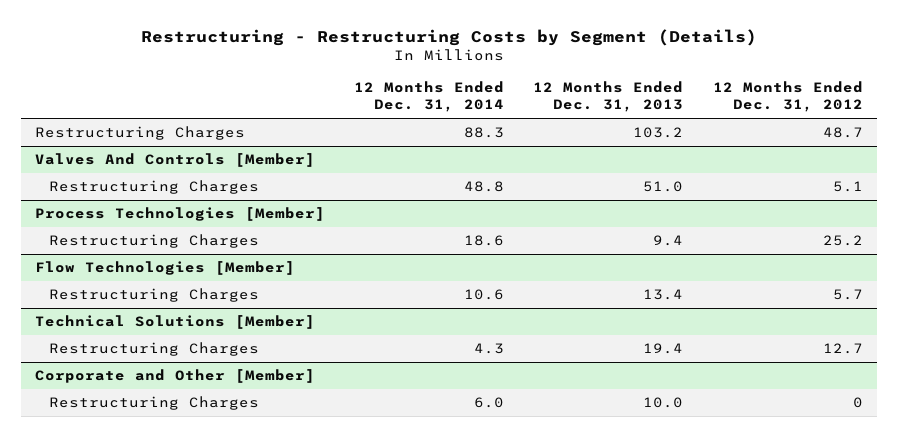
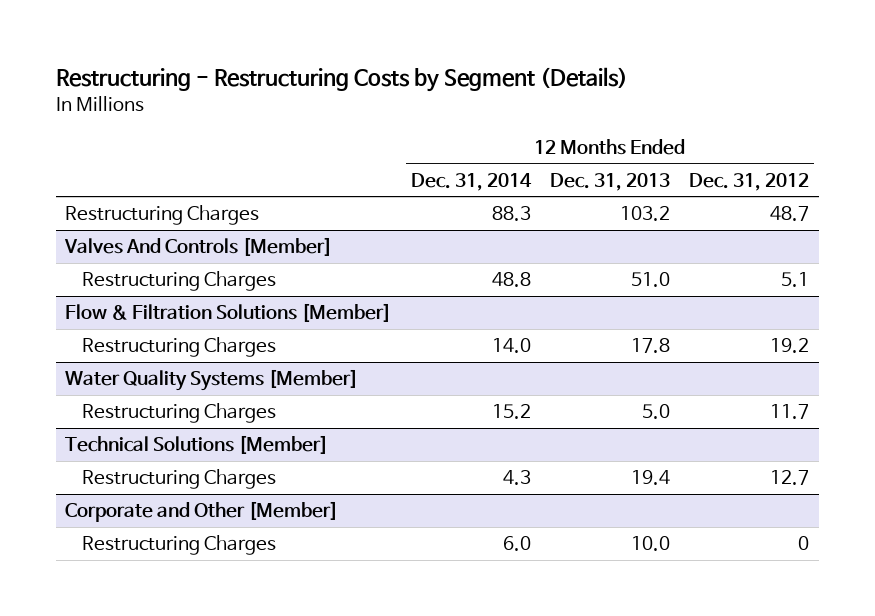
- Process Technologies [Member]
- Restructuring Charges | 18.6 | 9.4 | 25.2
- Flow Technologies [Member]
- Restructuring Charges | 10.6 | 13.4 | 5.7
+ Flow & Filtration Solutions [Member]
+ Restructuring Charges | 14.0 | 17.8 | 19.2
+ Water Quality Systems [Member]
+ Restructuring Charges | 15.2 | 5.0 | 11.7

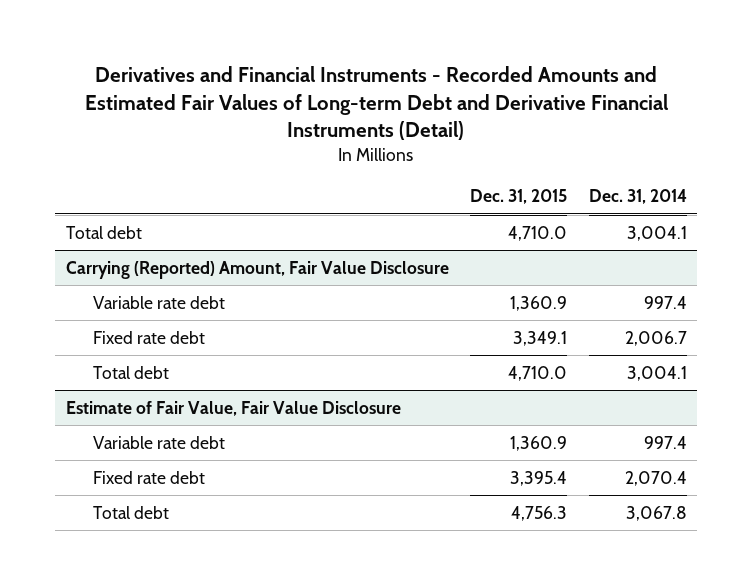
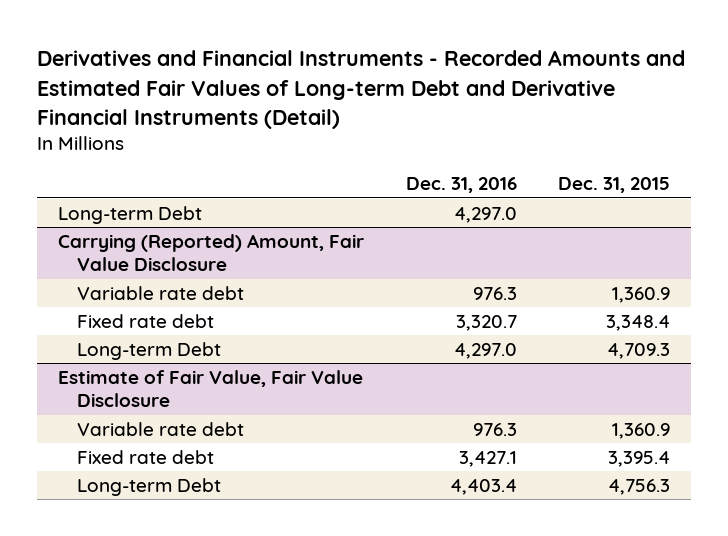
- | Dec. 31, 2015 | Dec. 31, 2014
+ | Dec. 31, 2016 | Dec. 31, 2015
- Total debt | 4,710.0 | 3,004.1
+ Long-term Debt | 4,297.0 |
@ Carrying (Reported) Amount, Fair Value Disclosure
- Fixed rate debt | 3,349.1 | 2,006.7
- Total debt | 4,710.0 | 3,004.1
+ Fixed rate debt | 3,320.7 | 3,348.4
+ Long-term Debt | 4,297.0 | 4,709.3
@ Estimate of Fair Value, Fair Value Disclosure
- Total debt | 4,756.3 | 3,067.8
+ Long-term Debt | 4,403.4 | 4,756.3

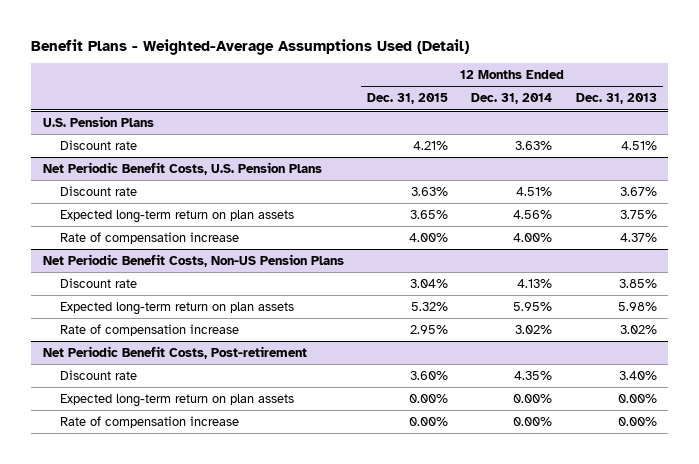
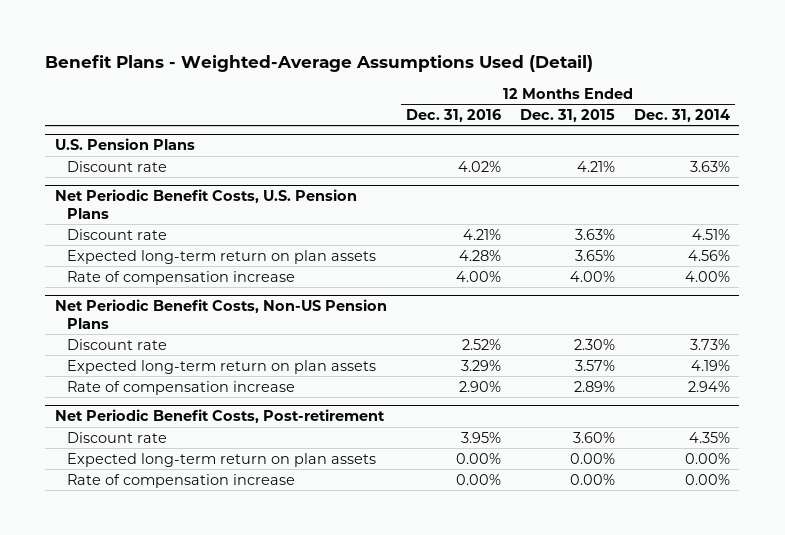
- | 12 Months Ended Dec. 31, 2015 | 12 Months Ended Dec. 31, 2014 | 12 Months Ended Dec. 31, 2013
+ | 12 Months Ended Dec. 31, 2016 | 12 Months Ended Dec. 31, 2015 | 12 Months Ended Dec. 31, 2014
@ Net Periodic Benefit Costs, Non-US Pension Plans
- Discount rate | 3.04% | 4.13% | 3.85%
- Expected long-term return on plan assets | 5.32% | 5.95% | 5.98%
- Rate of compensation increase | 2.95% | 3.02% | 3.02%
+ Discount rate | 2.52% | 2.30% | 3.73%
+ Expected long-term return on plan assets | 3.29% | 3.57% | 4.19%
+ Rate of compensation increase | 2.90% | 2.89% | 2.94%

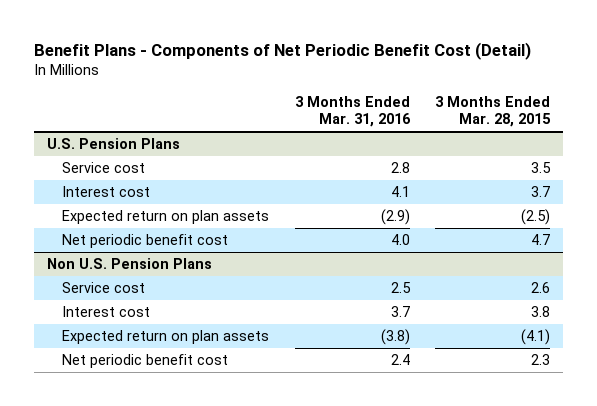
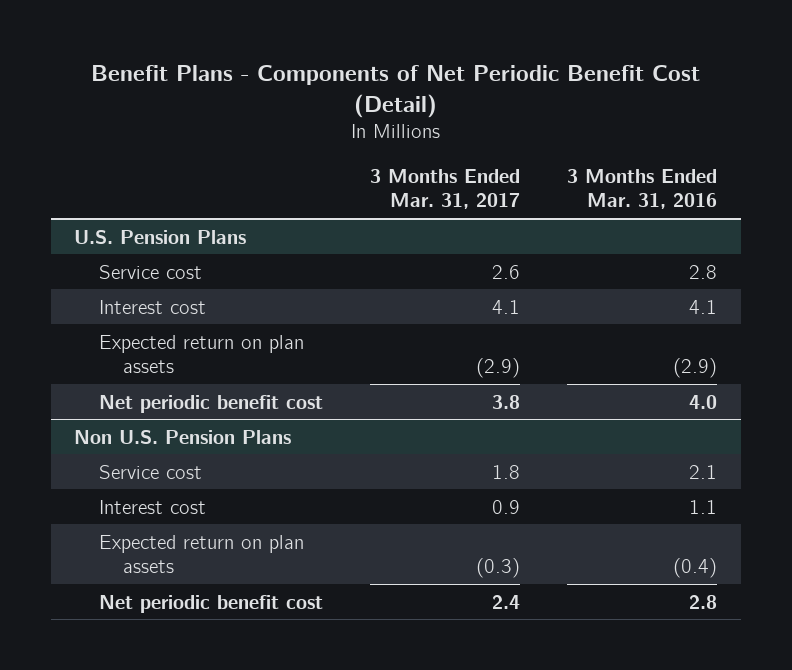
- | 3 Months Ended Mar. 31, 2016 | 3 Months Ended Mar. 28, 2015
+ | 3 Months Ended Mar. 31, 2017 | 3 Months Ended Mar. 31, 2016
@ Non U.S. Pension Plans
- Service cost | 2.5 | 2.6
- Interest cost | 3.7 | 3.8
- Expected return on plan assets | (3.8) | (4.1)
- Net periodic benefit cost | 2.4 | 2.3
+ Service cost | 1.8 | 2.1
+ Interest cost | 0.9 | 1.1
+ Expected return on plan assets | (0.3) | (0.4)
+ Net periodic benefit cost | 2.4 | 2.8

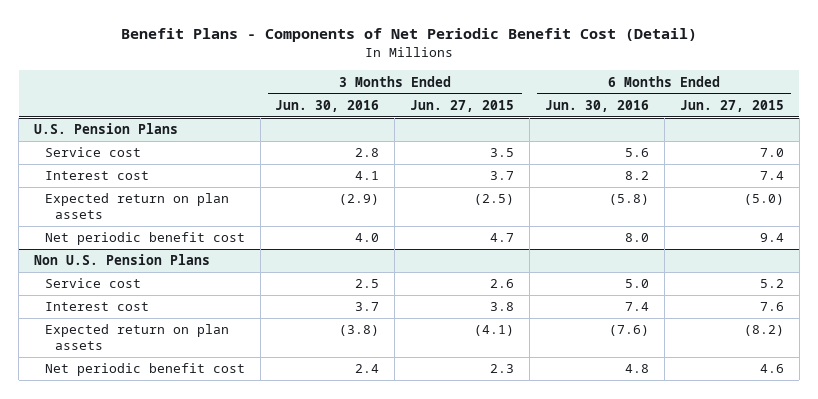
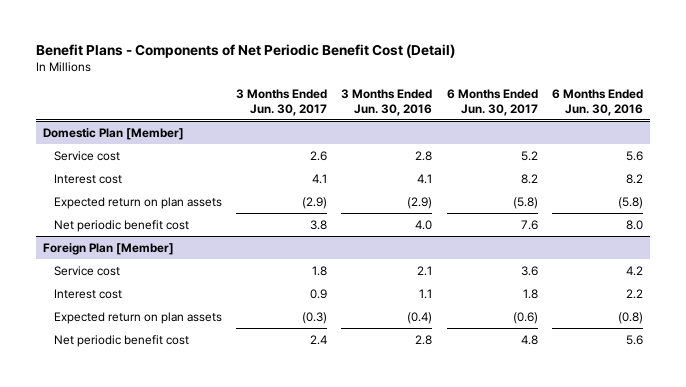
- | 3 Months Ended Jun. 30, 2016 | 3 Months Ended Jun. 27, 2015 | 6 Months Ended Jun. 30, 2016 | 6 Months Ended Jun. 27, 2015
+ | 3 Months Ended Jun. 30, 2017 | 3 Months Ended Jun. 30, 2016 | 6 Months Ended Jun. 30, 2017 | 6 Months Ended Jun. 30, 2016
- U.S. Pension Plans
+ Domestic Plan [Member]
- Non U.S. Pension Plans
- Service cost | 2.5 | 2.6 | 5.0 | 5.2
- Interest cost | 3.7 | 3.8 | 7.4 | 7.6
- Expected return on plan assets | (3.8) | (4.1) | (7.6) | (8.2)
- Net periodic benefit cost | 2.4 | 2.3 | 4.8 | 4.6
+ Foreign Plan [Member]
+ Service cost | 1.8 | 2.1 | 3.6 | 4.2
+ Interest cost | 0.9 | 1.1 | 1.8 | 2.2
+ Expected return on plan assets | (0.3) | (0.4) | (0.6) | (0.8)
+ Net periodic benefit cost | 2.4 | 2.8 | 4.8 | 5.6

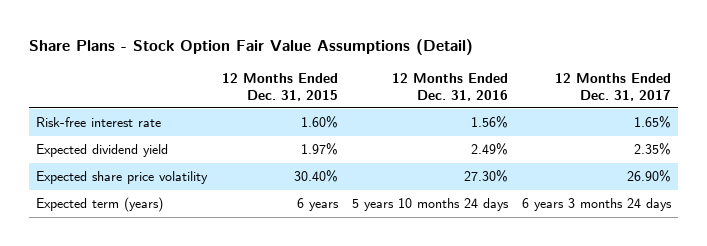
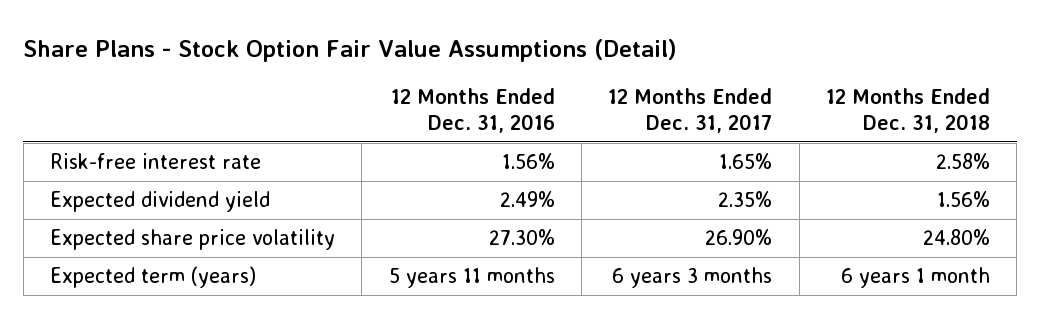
- | 12 Months Ended Dec. 31, 2015 | 12 Months Ended Dec. 31, 2016 | 12 Months Ended Dec. 31, 2017
+ | 12 Months Ended Dec. 31, 2016 | 12 Months Ended Dec. 31, 2017 | 12 Months Ended Dec. 31, 2018
- Expected term (years) | 6 years | 5 years 10 months 24 days | 6 years 3 months 24 days
+ Expected term (years) | 5 years 11 months | 6 years 3 months | 6 years 1 month

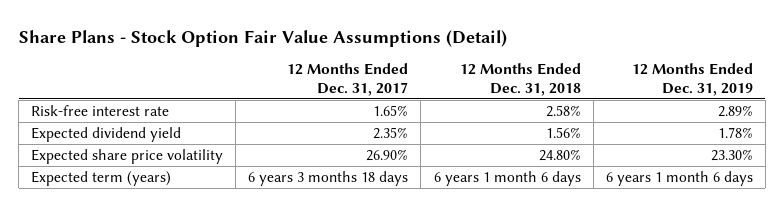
- | 12 Months Ended Dec. 31, 2016 | 12 Months Ended Dec. 31, 2017 | 12 Months Ended Dec. 31, 2018
+ | 12 Months Ended Dec. 31, 2017 | 12 Months Ended Dec. 31, 2018 | 12 Months Ended Dec. 31, 2019
- Expected term (years) | 5 years 11 months | 6 years 3 months | 6 years 1 month
+ Expected term (years) | 6 years 3 months 18 days | 6 years 1 month 6 days | 6 years 1 month 6 days

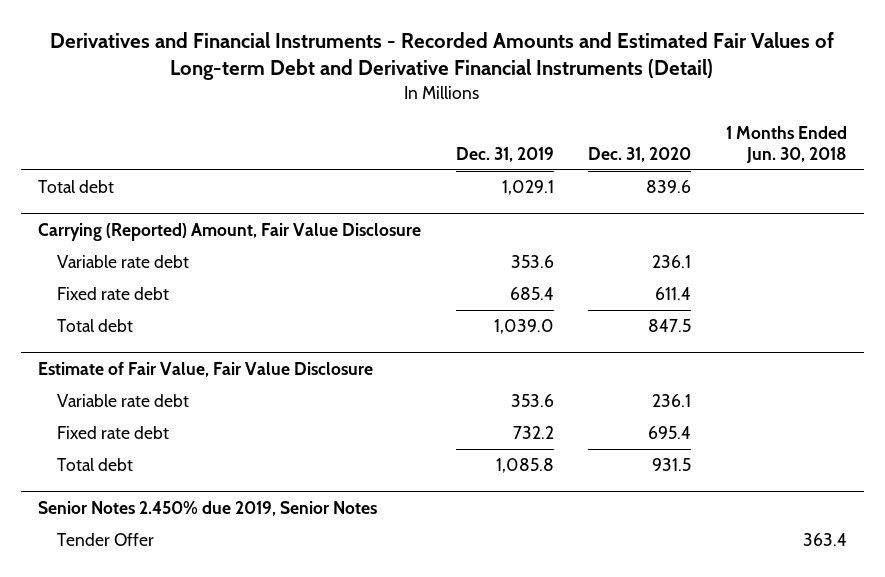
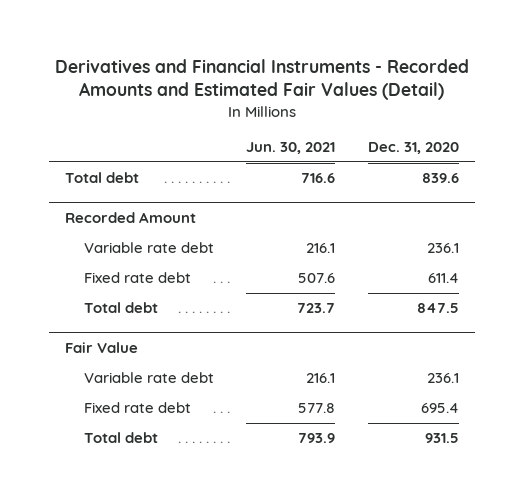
- Derivatives and Financial Instruments - Recorded Amounts and Estimated Fair Values of Long-term Debt and Derivative Financial Instruments (Detail)
+ Derivatives and Financial Instruments - Recorded Amounts and Estimated Fair Values (Detail)
- | Dec. 31, 2019 | Dec. 31, 2020 | 1 Months Ended Jun. 30, 2018
+ | Jun. 30, 2021 | Dec. 31, 2020
- Carrying (Reported) Amount, Fair Value Disclosure
+ Recorded Amount
- Estimate of Fair Value, Fair Value Disclosure
+ Fair Value
- Senior Notes 2.450% due 2019, Senior Notes
- Tender Offer | | | 363.4

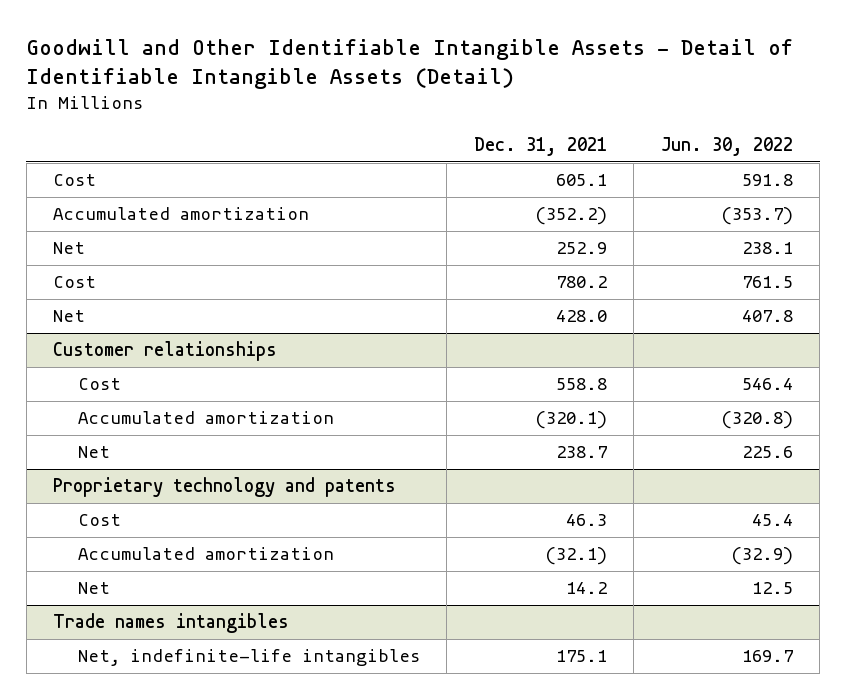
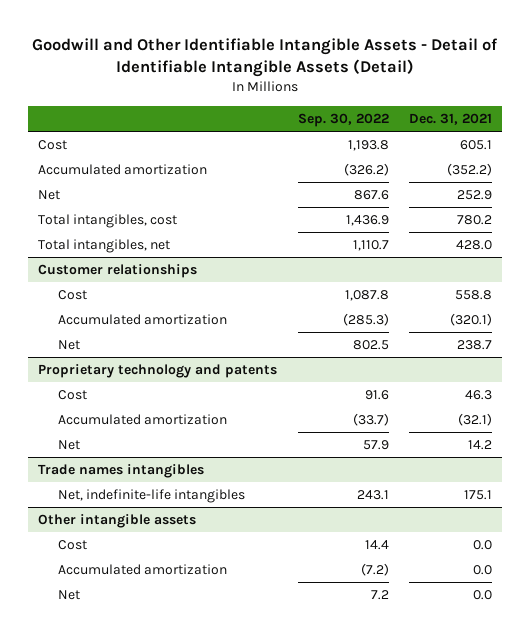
- | Dec. 31, 2021 | Jun. 30, 2022
+ | Sep. 30, 2022 | Dec. 31, 2021
- Cost | 780.2 | 761.5
- Net | 428.0 | 407.8
+ Total intangibles, cost | 1,436.9 | 780.2
+ Total intangibles, net | 1,110.7 | 428.0
+ Other intangible assets
+ Cost | 14.4 | 0.0
+ Accumulated amortization | (7.2) | 0.0
+ Net | 7.2 | 0.0

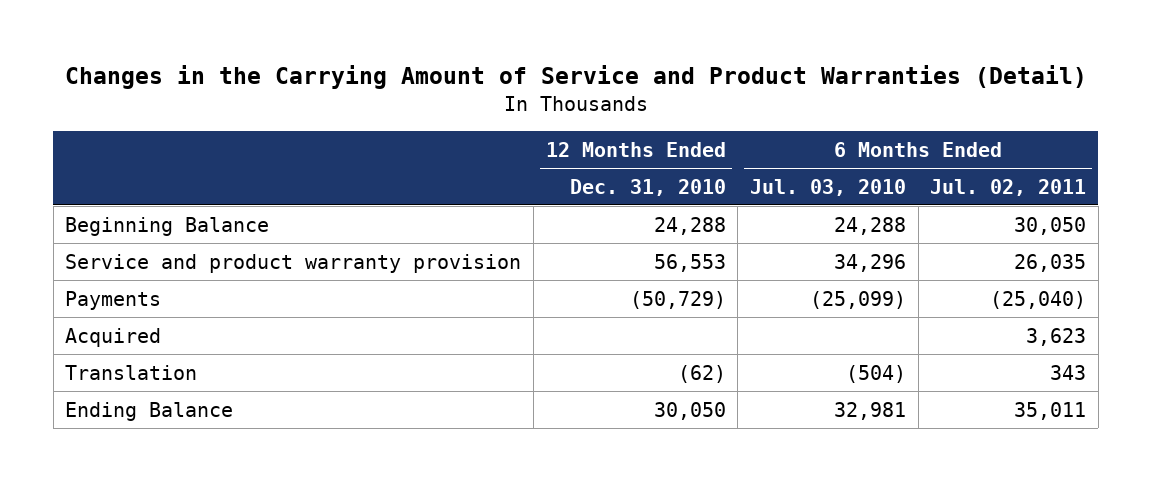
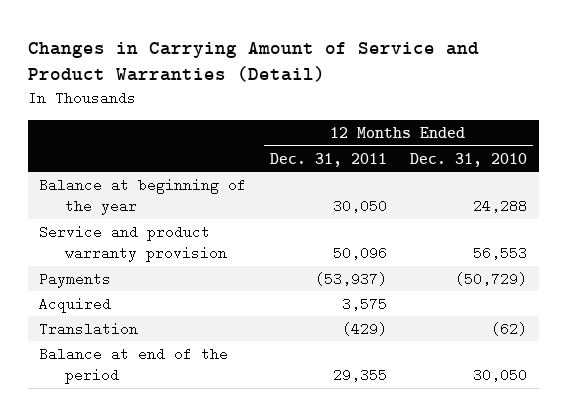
- Changes in the Carrying Amount of Service and Product Warranties (Detail)
+ Changes in Carrying Amount of Service and Product Warranties (Detail)
- | 12 Months Ended Dec. 31, 2010 | 6 Months Ended Jul. 03, 2010 | 6 Months Ended Jul. 02, 2011
+ | 12 Months Ended Dec. 31, 2011 | 12 Months Ended Dec. 31, 2010
- Beginning Balance | 24,288 | 24,288 | 30,050
+ Balance at beginning of the year | 30,050 | 24,288
- Ending Balance | 30,050 | 32,981 | 35,011
+ Balance at end of the period | 29,355 | 30,050

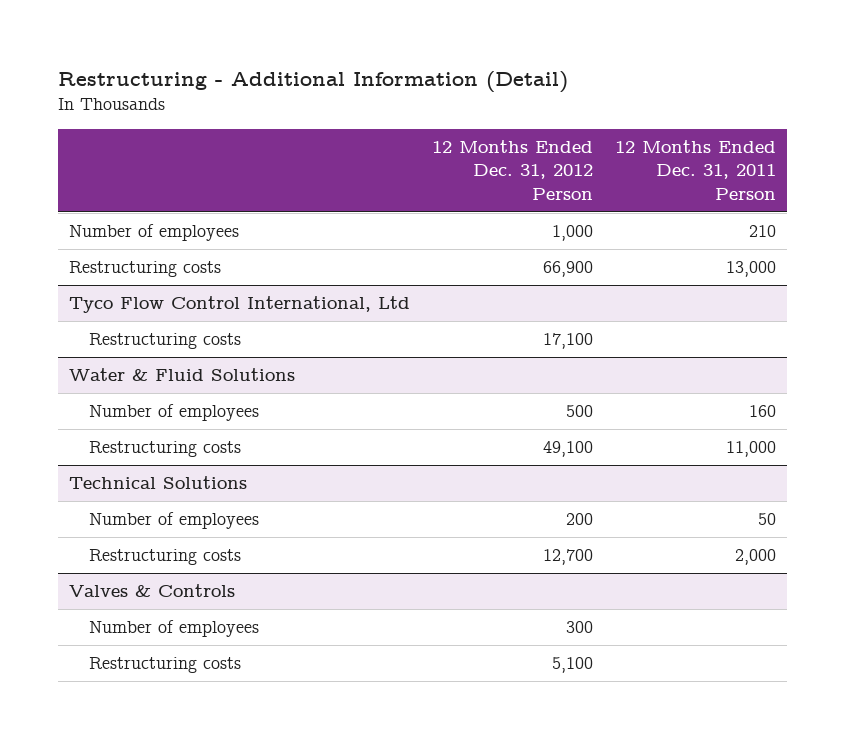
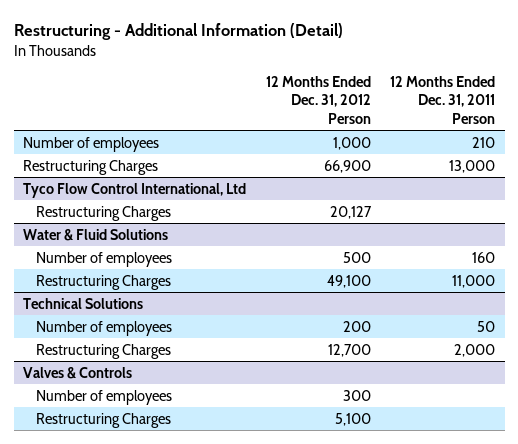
- Restructuring costs | 66,900 | 13,000
+ Restructuring Charges | 66,900 | 13,000
@ Tyco Flow Control International, Ltd
- Restructuring costs | 17,100 |
+ Restructuring Charges | 20,127 |
@ Water & Fluid Solutions
- Restructuring costs | 49,100 | 11,000
+ Restructuring Charges | 49,100 | 11,000
@ Technical Solutions
- Restructuring costs | 12,700 | 2,000
+ Restructuring Charges | 12,700 | 2,000
@ Valves & Controls
- Restructuring costs | 5,100 |
+ Restructuring Charges | 5,100 |

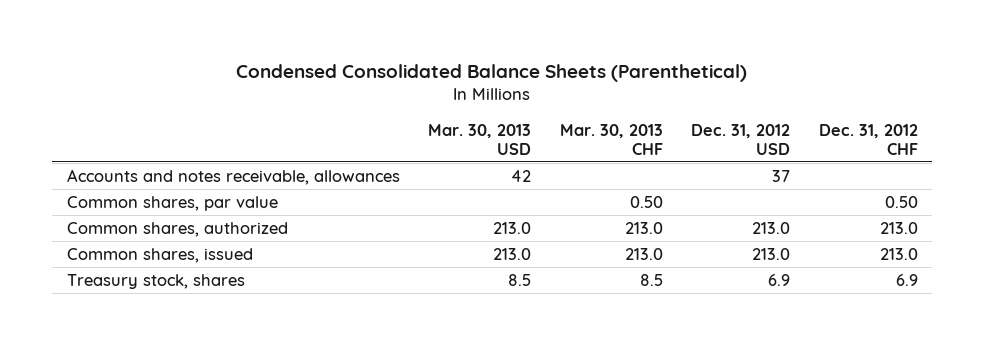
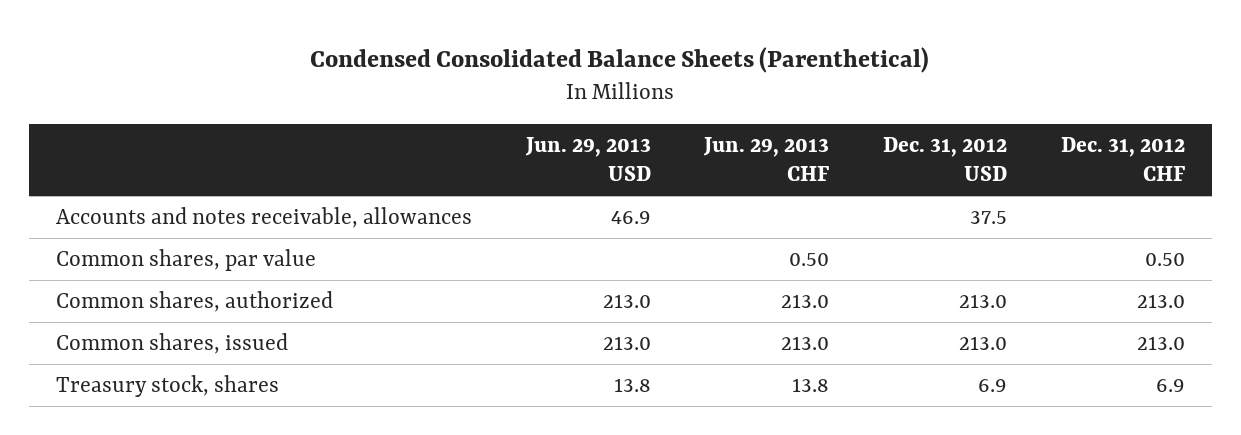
- | Mar. 30, 2013 USD | Mar. 30, 2013 CHF | Dec. 31, 2012 USD | Dec. 31, 2012 CHF
+ | Jun. 29, 2013 USD | Jun. 29, 2013 CHF | Dec. 31, 2012 USD | Dec. 31, 2012 CHF
- Accounts and notes receivable, allowances | 42 | | 37 |
+ Accounts and notes receivable, allowances | 46.9 | | 37.5 |

